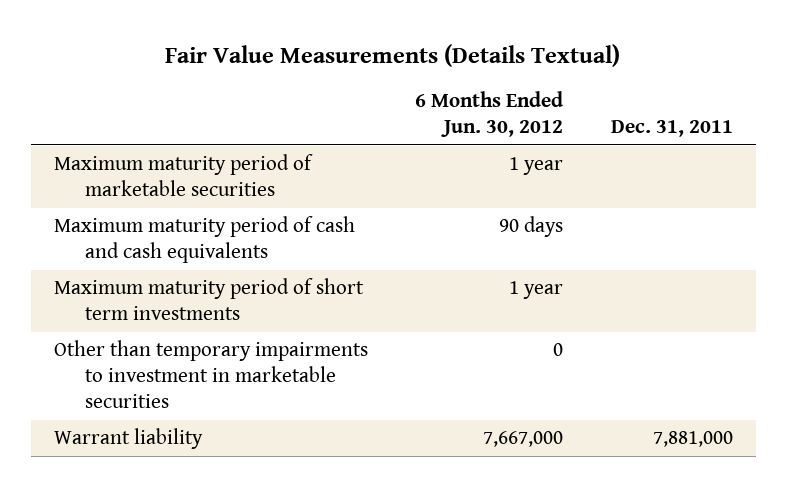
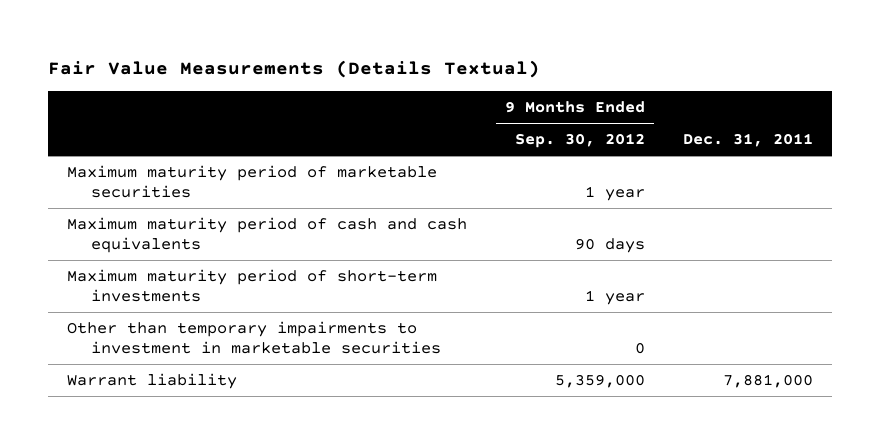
- | 6 Months Ended Jun. 30, 2012 | Dec. 31, 2011
+ | 9 Months Ended Sep. 30, 2012 | Dec. 31, 2011
- Maximum maturity period of short term investments | 1 year |
+ Maximum maturity period of short-term investments | 1 year |

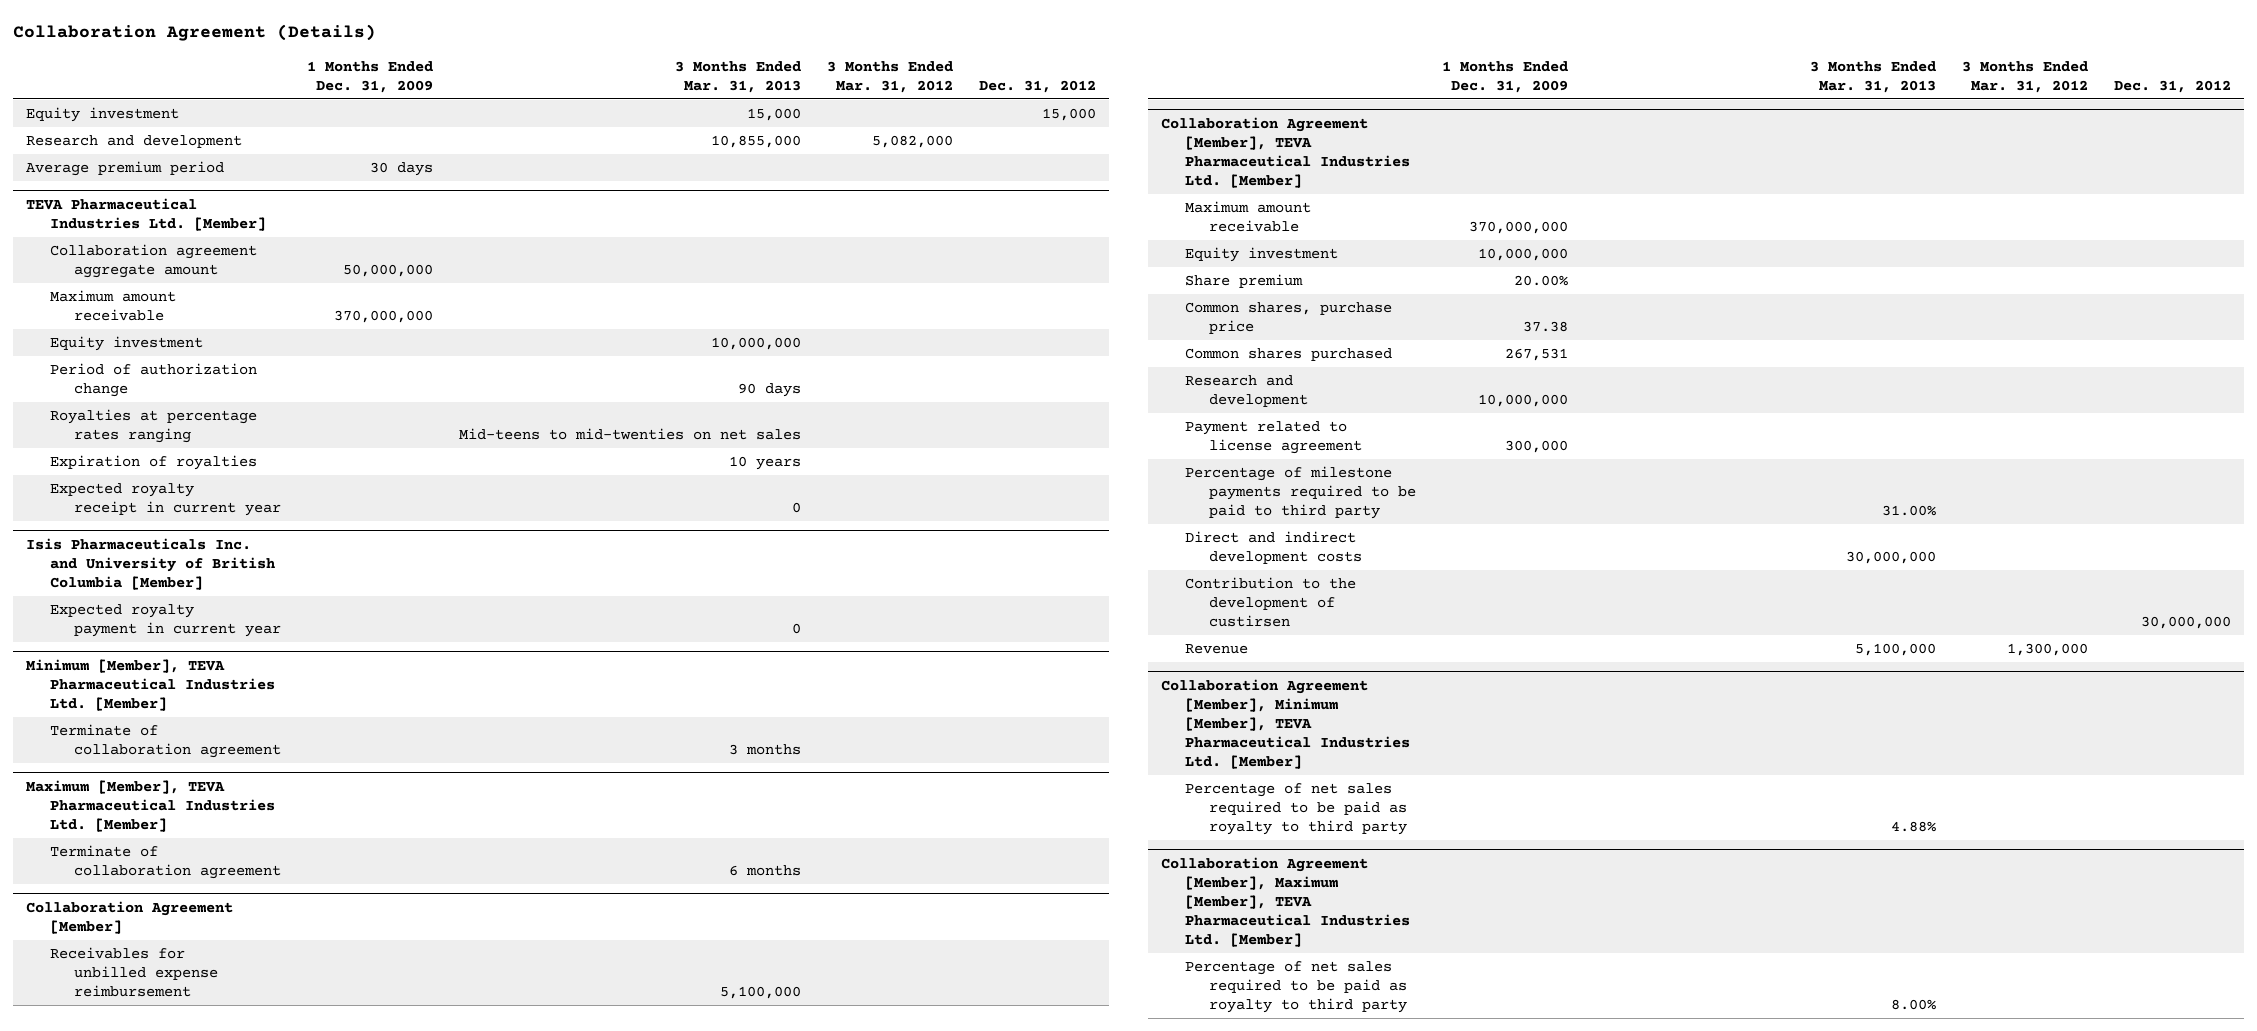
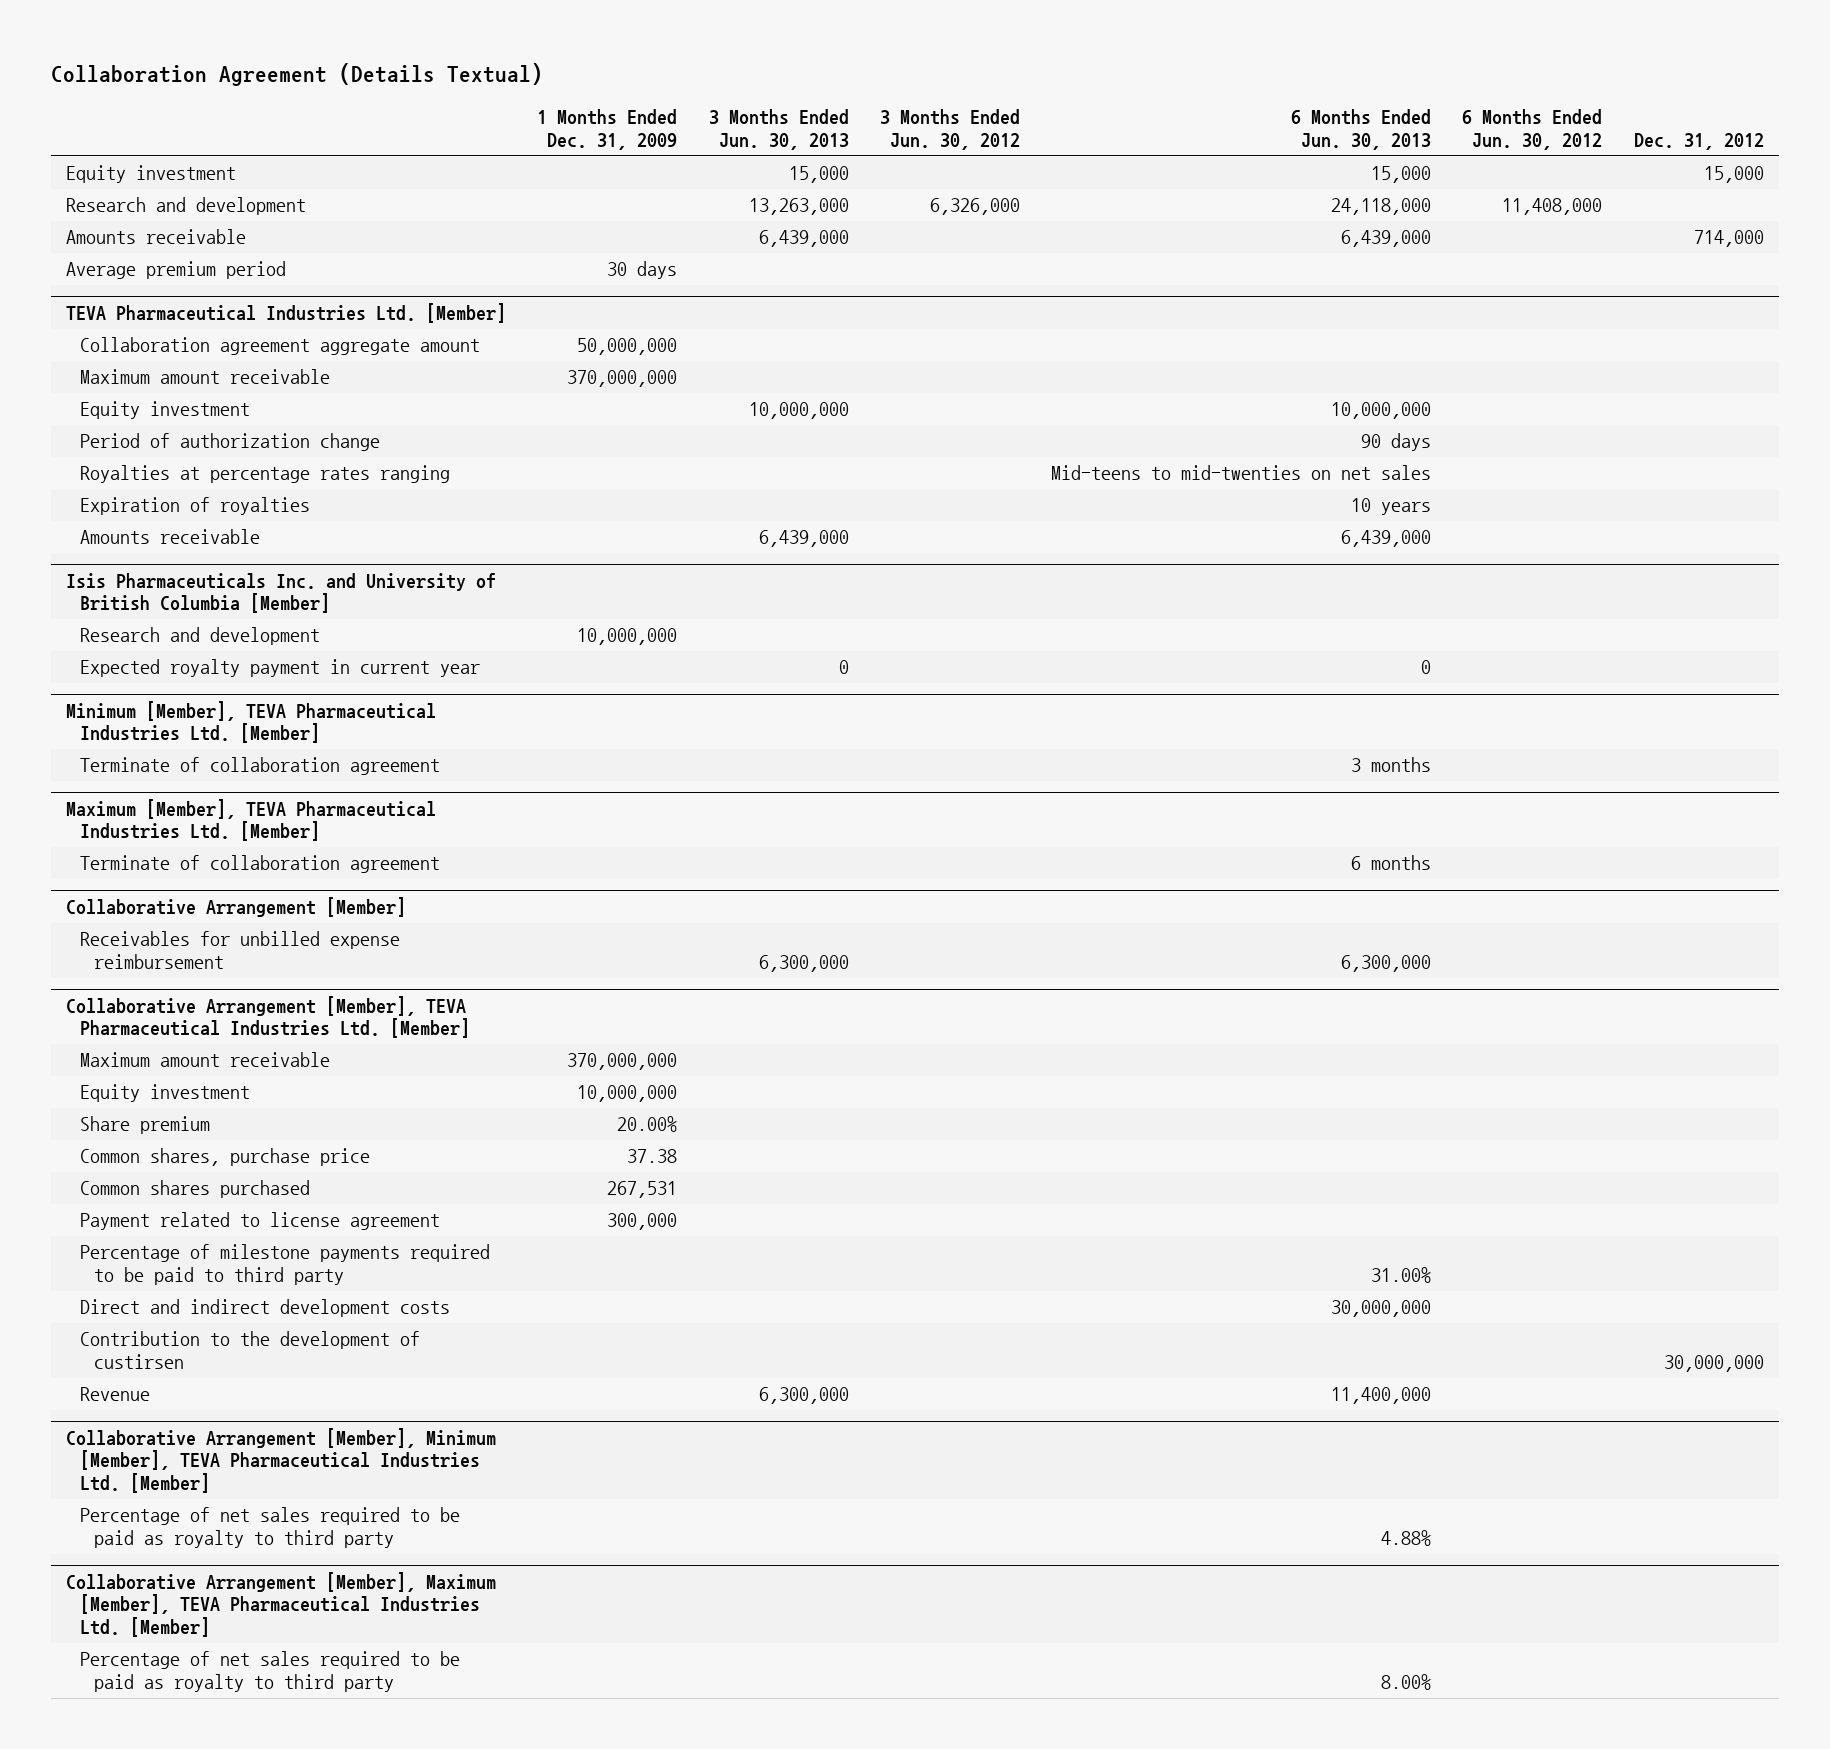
- Collaboration Agreement (Details)
+ Collaboration Agreement (Details Textual)
- | 1 Months Ended Dec. 31, 2009 | 3 Months Ended Mar. 31, 2013 | 3 Months Ended Mar. 31, 2012 | Dec. 31, 2012
+ | 1 Months Ended Dec. 31, 2009 | 3 Months Ended Jun. 30, 2013 | 3 Months Ended Jun. 30, 2012 | 6 Months Ended Jun. 30, 2013 | 6 Months Ended Jun. 30, 2012 | Dec. 31, 2012
+ Amounts receivable | | 6,439,000 | | 6,439,000 | | 714,000
@ TEVA Pharmaceutical Industries Ltd. [Member]
- Expected royalty receipt in current year | | 0 | |
+ Amounts receivable | | 6,439,000 | | 6,439,000 | |
@ Isis Pharmaceuticals Inc. and University of British Columbia [Member]
+ Research and development | 10,000,000 | | | | |
- Collaboration Agreement [Member]
- Receivables for unbilled expense reimbursement | | 5,100,000 | |
- Collaboration Agreement [Member], TEVA Pharmaceutical Industries Ltd. [Member]
+ Collaborative Arrangement [Member]
+ Receivables for unbilled expense reimbursement | | 6,300,000 | | 6,300,000 | |
+ Collaborative Arrangement [Member], TEVA Pharmaceutical Industries Ltd. [Member]
- Research and development | 10,000,000 | | |
- Collaboration Agreement [Member], Minimum [Member], TEVA Pharmaceutical Industries Ltd. [Member]
+ Collaborative Arrangement [Member], Minimum [Member], TEVA Pharmaceutical Industries Ltd. [Member]
- Collaboration Agreement [Member], Maximum [Member], TEVA Pharmaceutical Industries Ltd. [Member]
+ Collaborative Arrangement [Member], Maximum [Member], TEVA Pharmaceutical Industries Ltd. [Member]

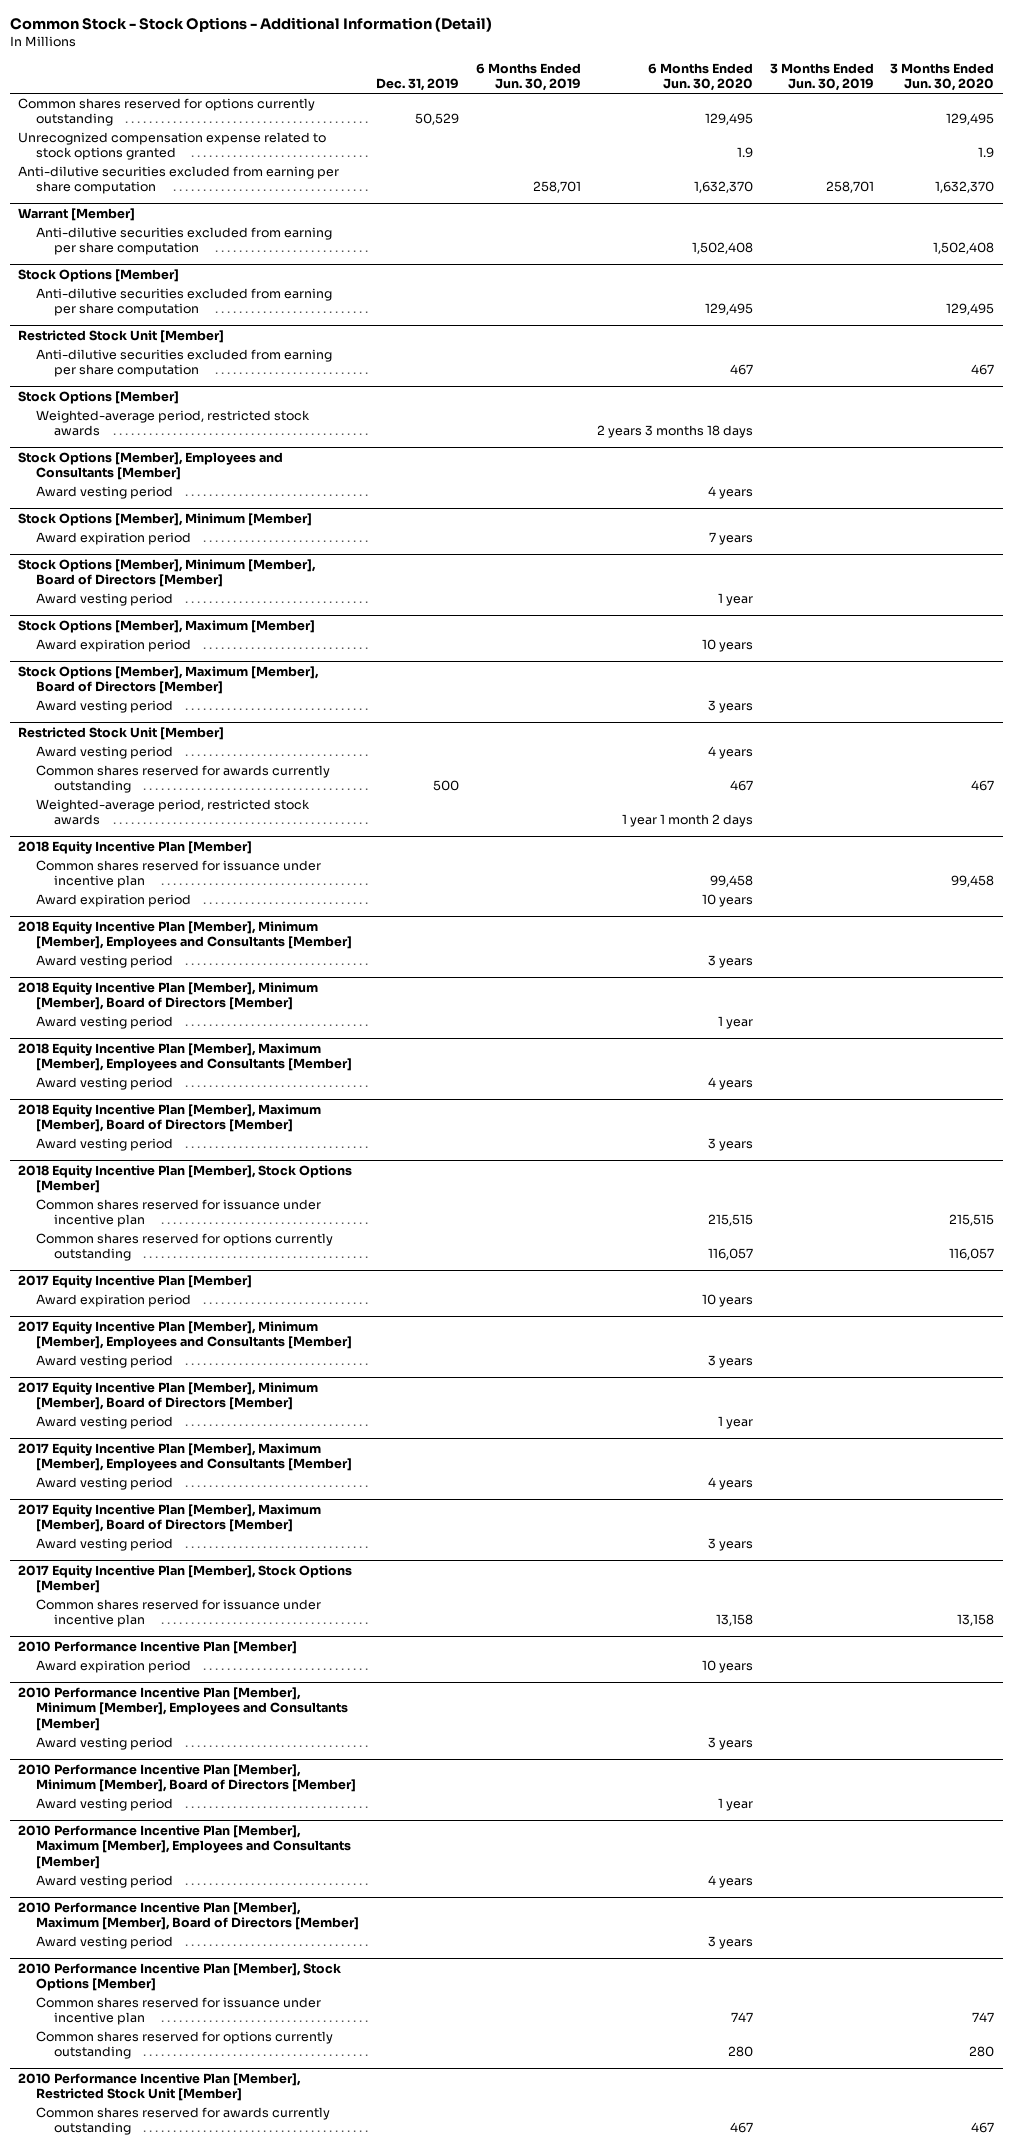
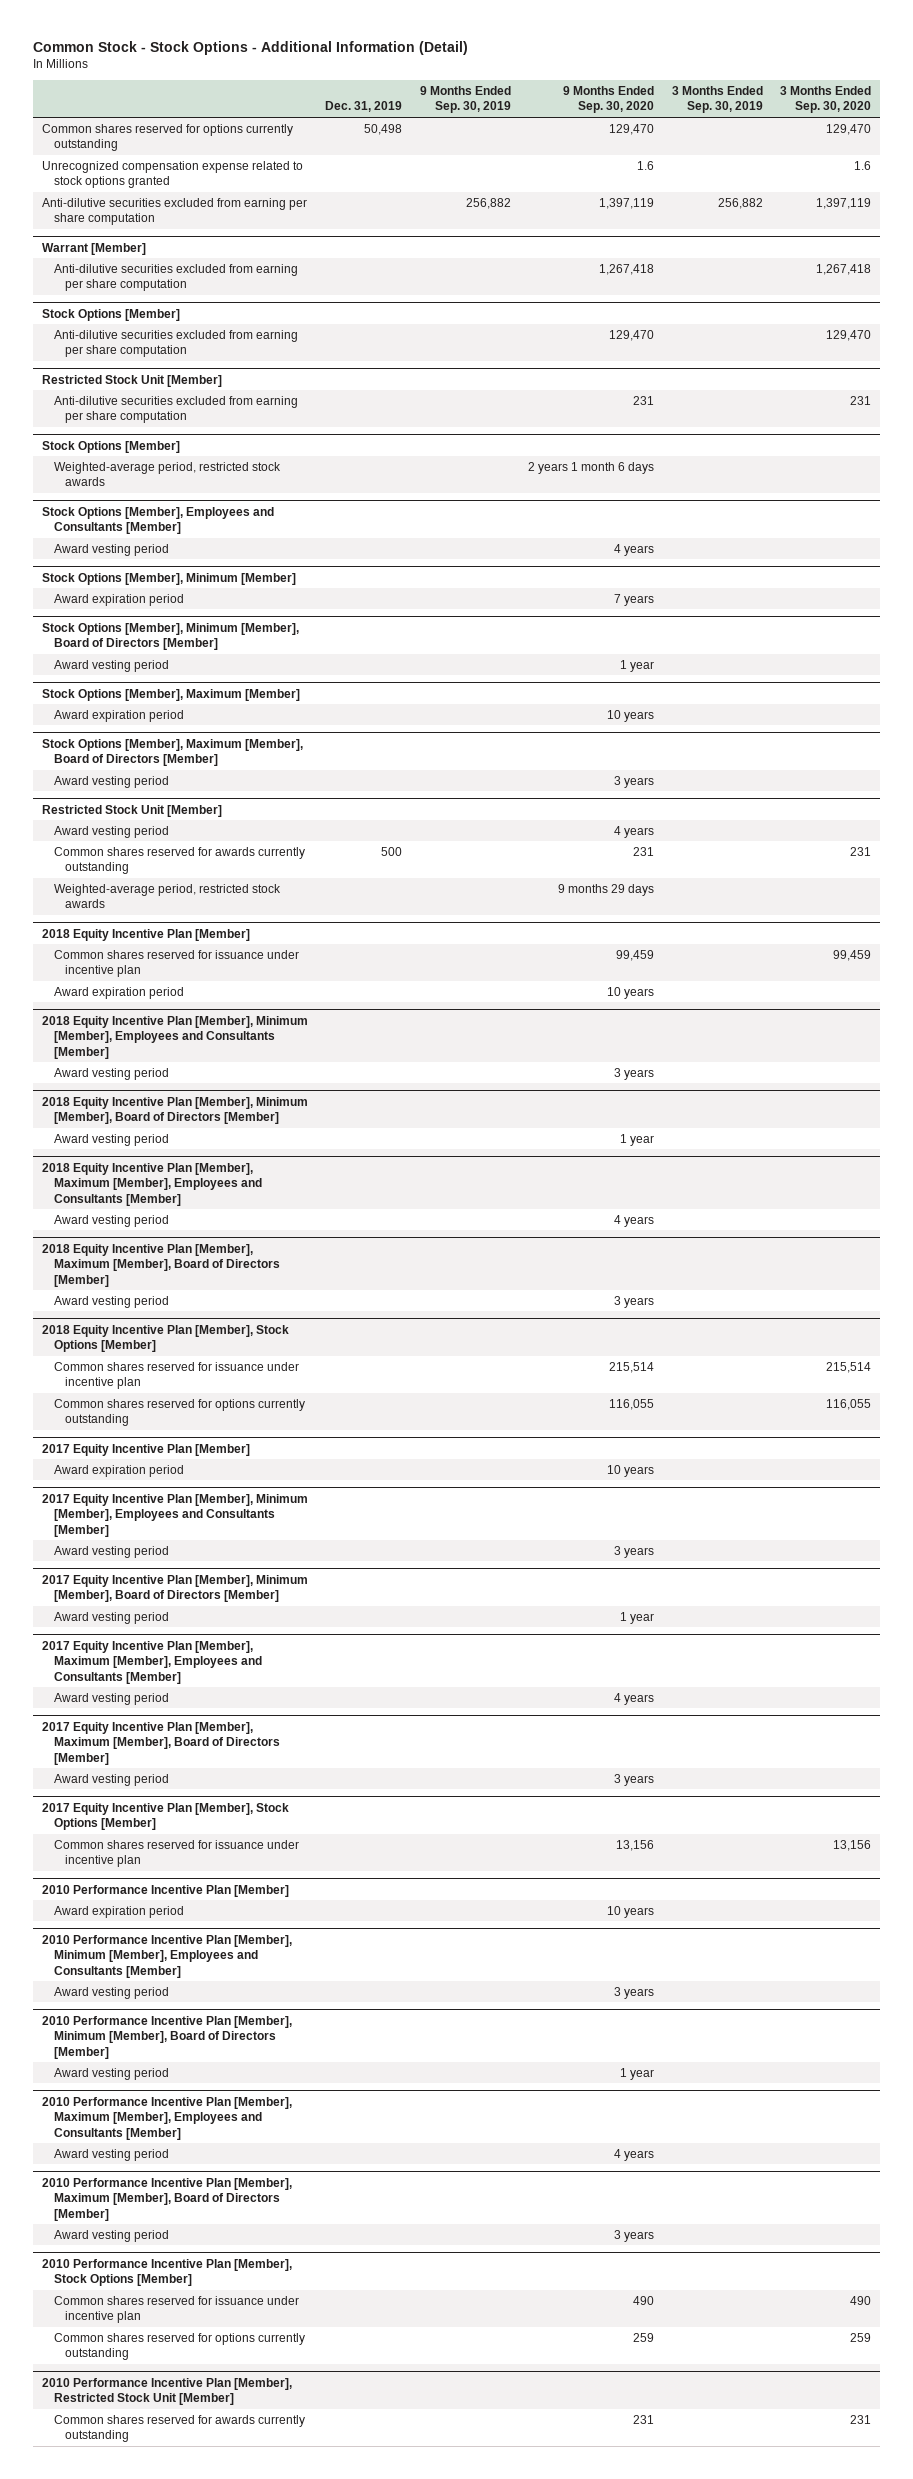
- | Dec. 31, 2019 | 6 Months Ended Jun. 30, 2019 | 6 Months Ended Jun. 30, 2020 | 3 Months Ended Jun. 30, 2019 | 3 Months Ended Jun. 30, 2020
+ | Dec. 31, 2019 | 9 Months Ended Sep. 30, 2019 | 9 Months Ended Sep. 30, 2020 | 3 Months Ended Sep. 30, 2019 | 3 Months Ended Sep. 30, 2020
- Common shares reserved for options currently outstanding | 50,529 | | 129,495 | | 129,495
+ Common shares reserved for options currently outstanding | 50,498 | | 129,470 | | 129,470

